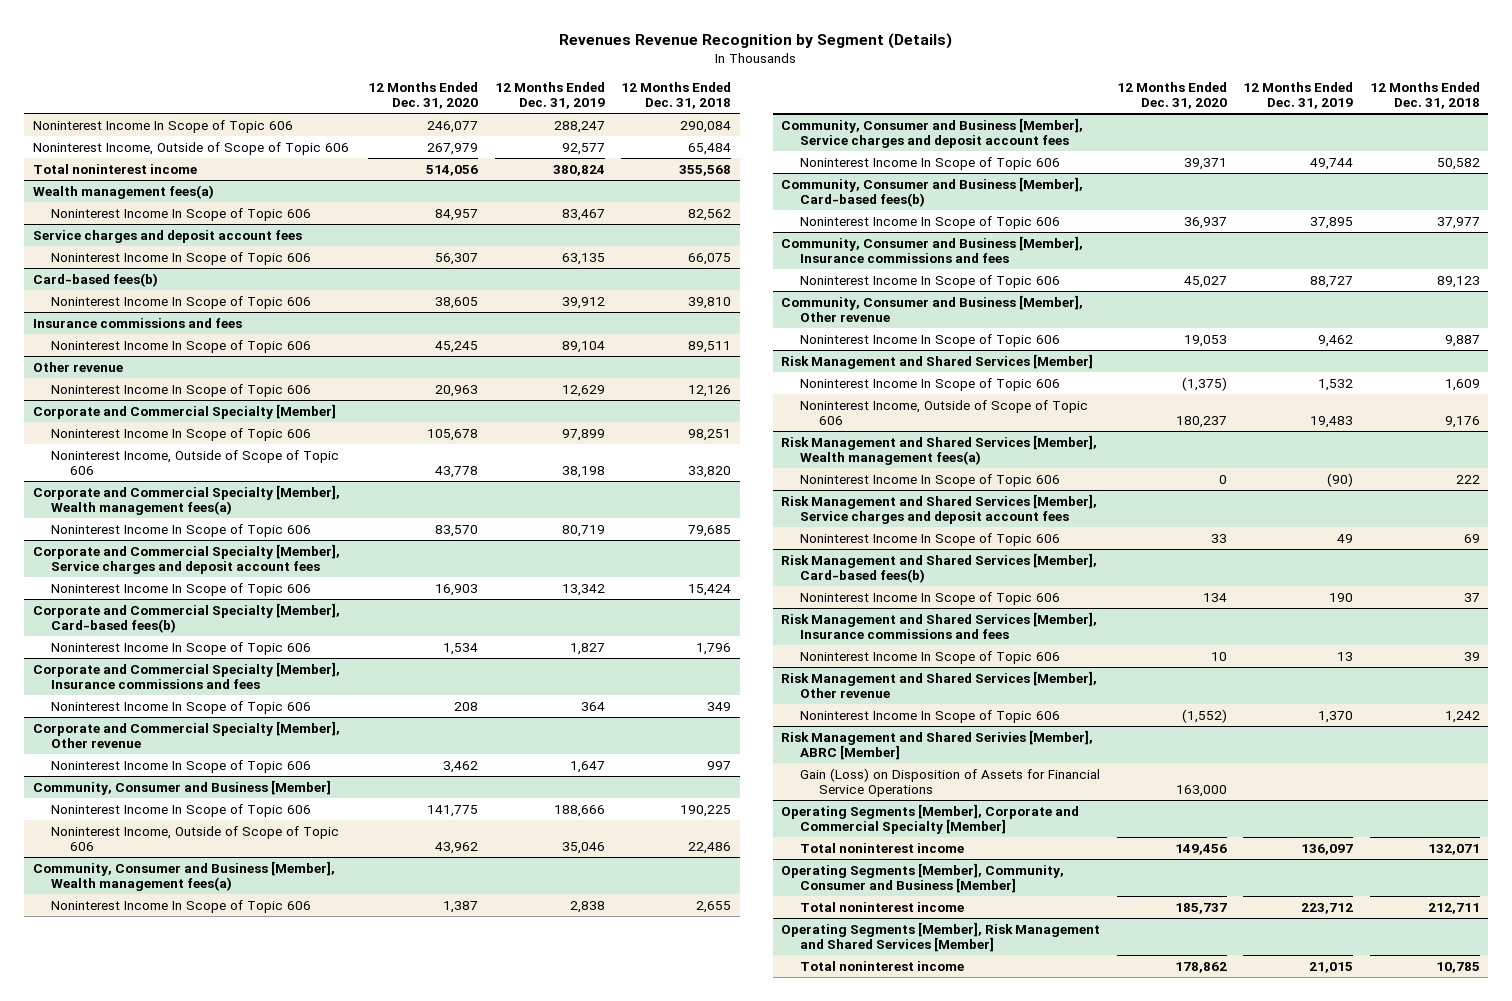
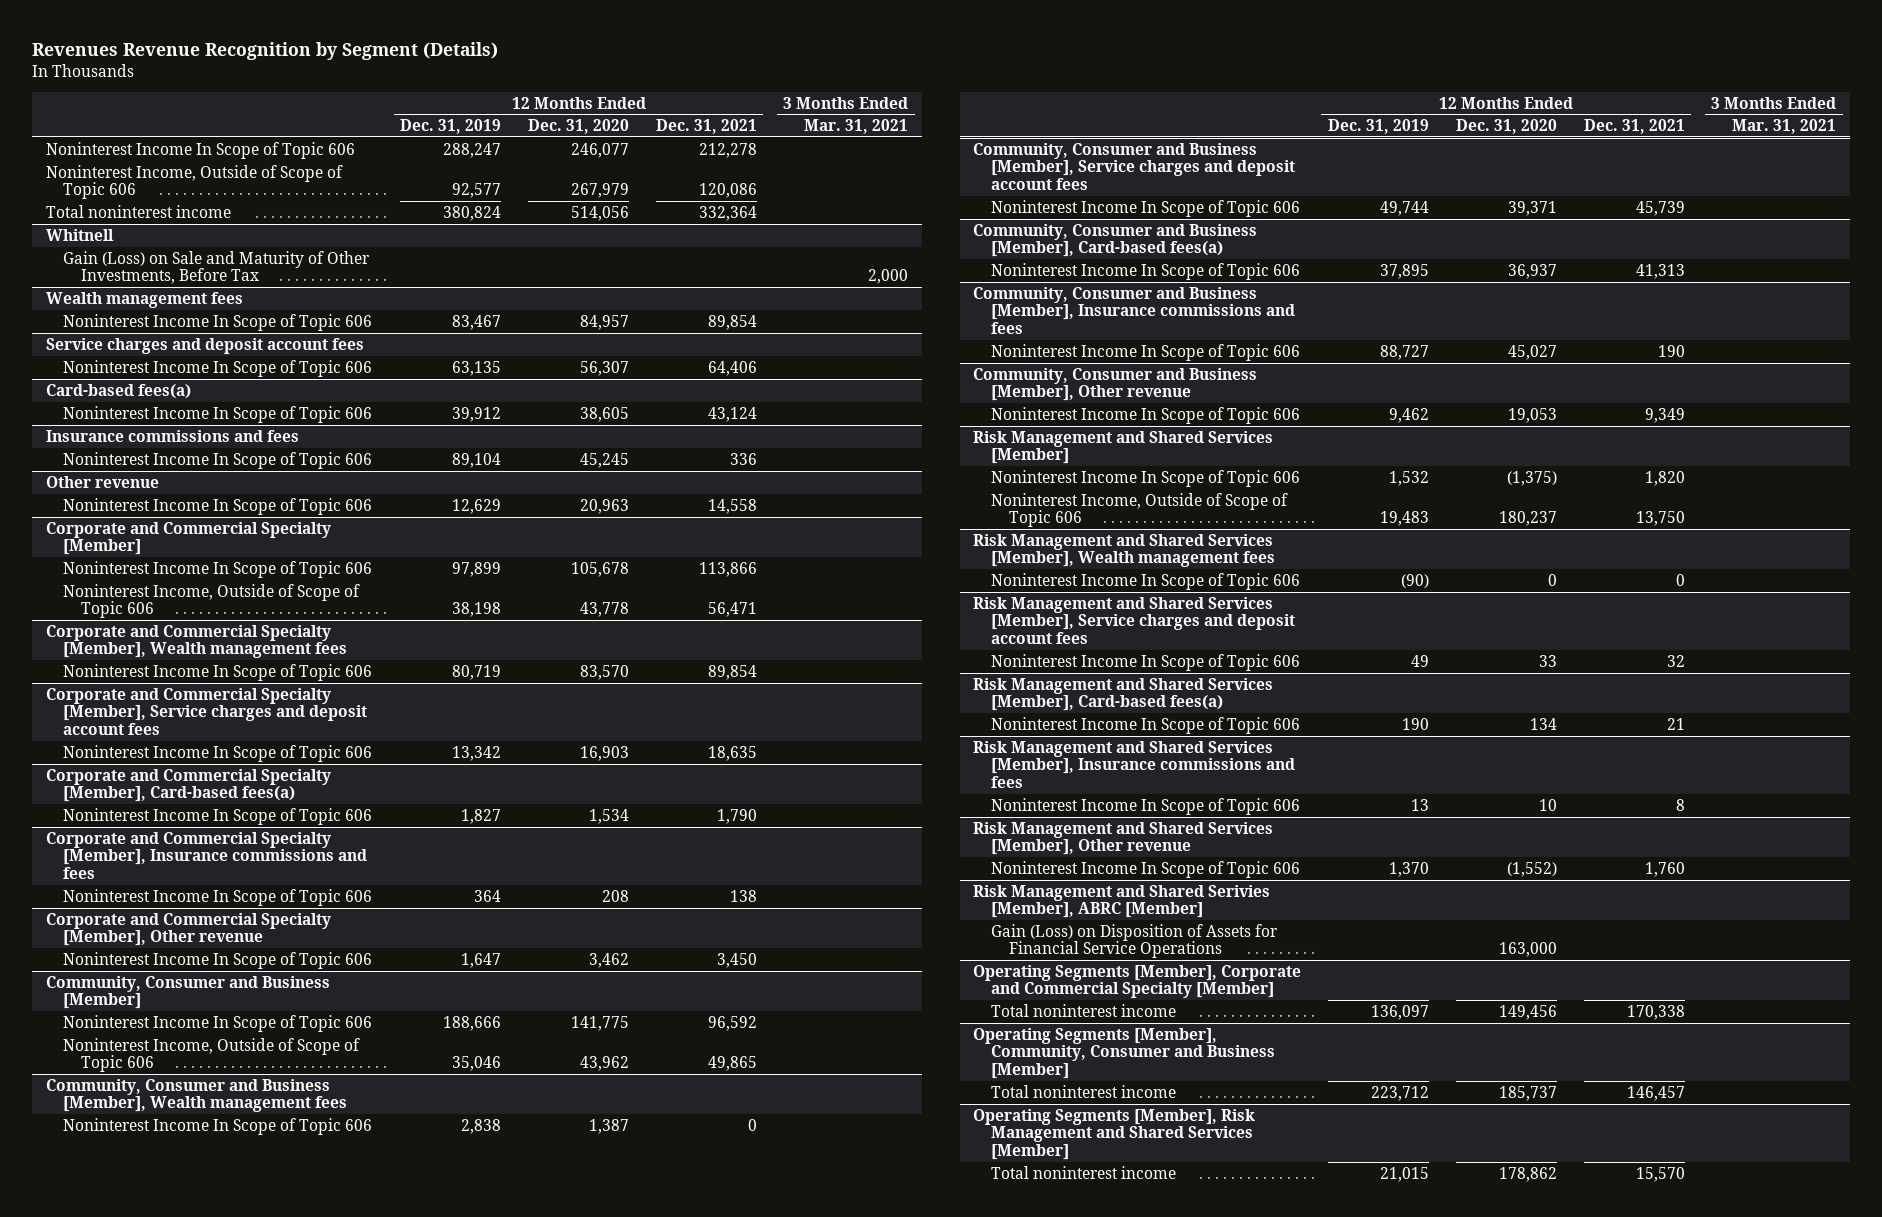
- | 12 Months Ended Dec. 31, 2020 | 12 Months Ended Dec. 31, 2019 | 12 Months Ended Dec. 31, 2018
+ | 12 Months Ended Dec. 31, 2019 | 12 Months Ended Dec. 31, 2020 | 12 Months Ended Dec. 31, 2021 | 3 Months Ended Mar. 31, 2021
- Wealth management fees(a)
+ Whitnell
+ Gain (Loss) on Sale and Maturity of Other Investments, Before Tax | | | | 2,000
+ Wealth management fees
- Card-based fees(b)
+ Card-based fees(a)
- Corporate and Commercial Specialty [Member], Wealth management fees(a)
+ Corporate and Commercial Specialty [Member], Wealth management fees
- Corporate and Commercial Specialty [Member], Card-based fees(b)
+ Corporate and Commercial Specialty [Member], Card-based fees(a)
- Community, Consumer and Business [Member], Wealth management fees(a)
+ Community, Consumer and Business [Member], Wealth management fees
- Community, Consumer and Business [Member], Card-based fees(b)
+ Community, Consumer and Business [Member], Card-based fees(a)
- Risk Management and Shared Services [Member], Wealth management fees(a)
+ Risk Management and Shared Services [Member], Wealth management fees
- Risk Management and Shared Services [Member], Card-based fees(b)
+ Risk Management and Shared Services [Member], Card-based fees(a)

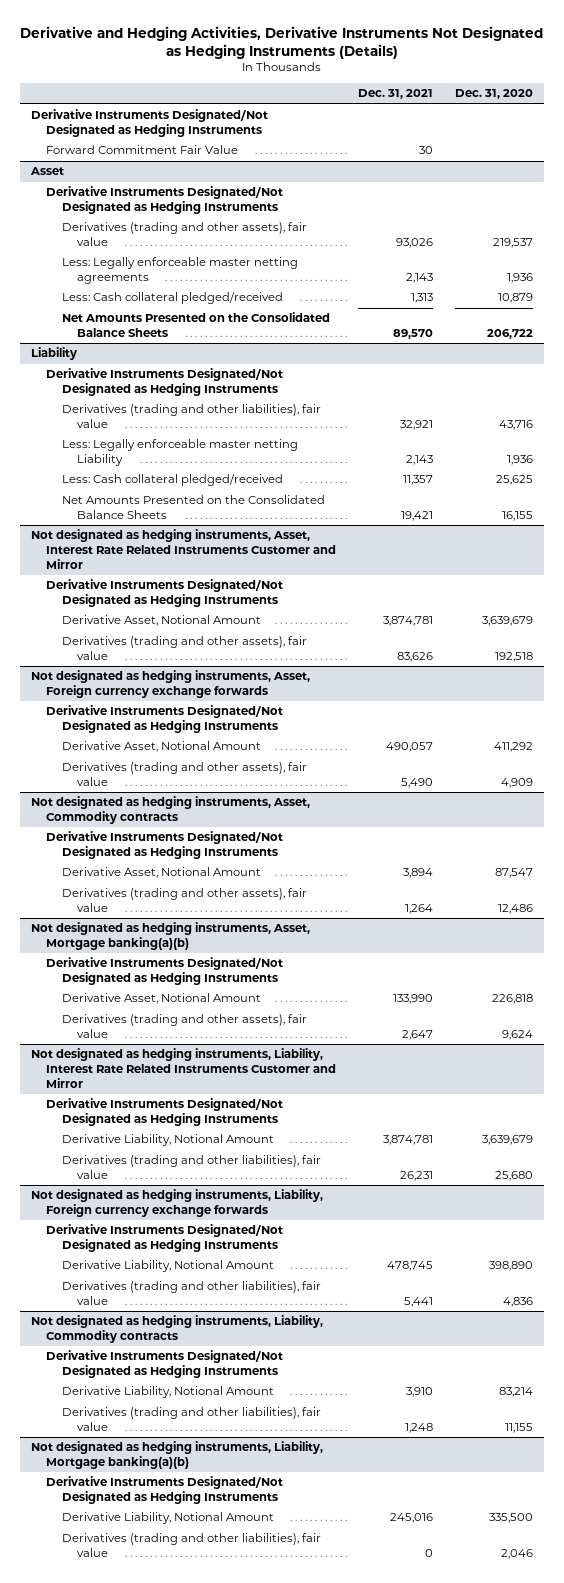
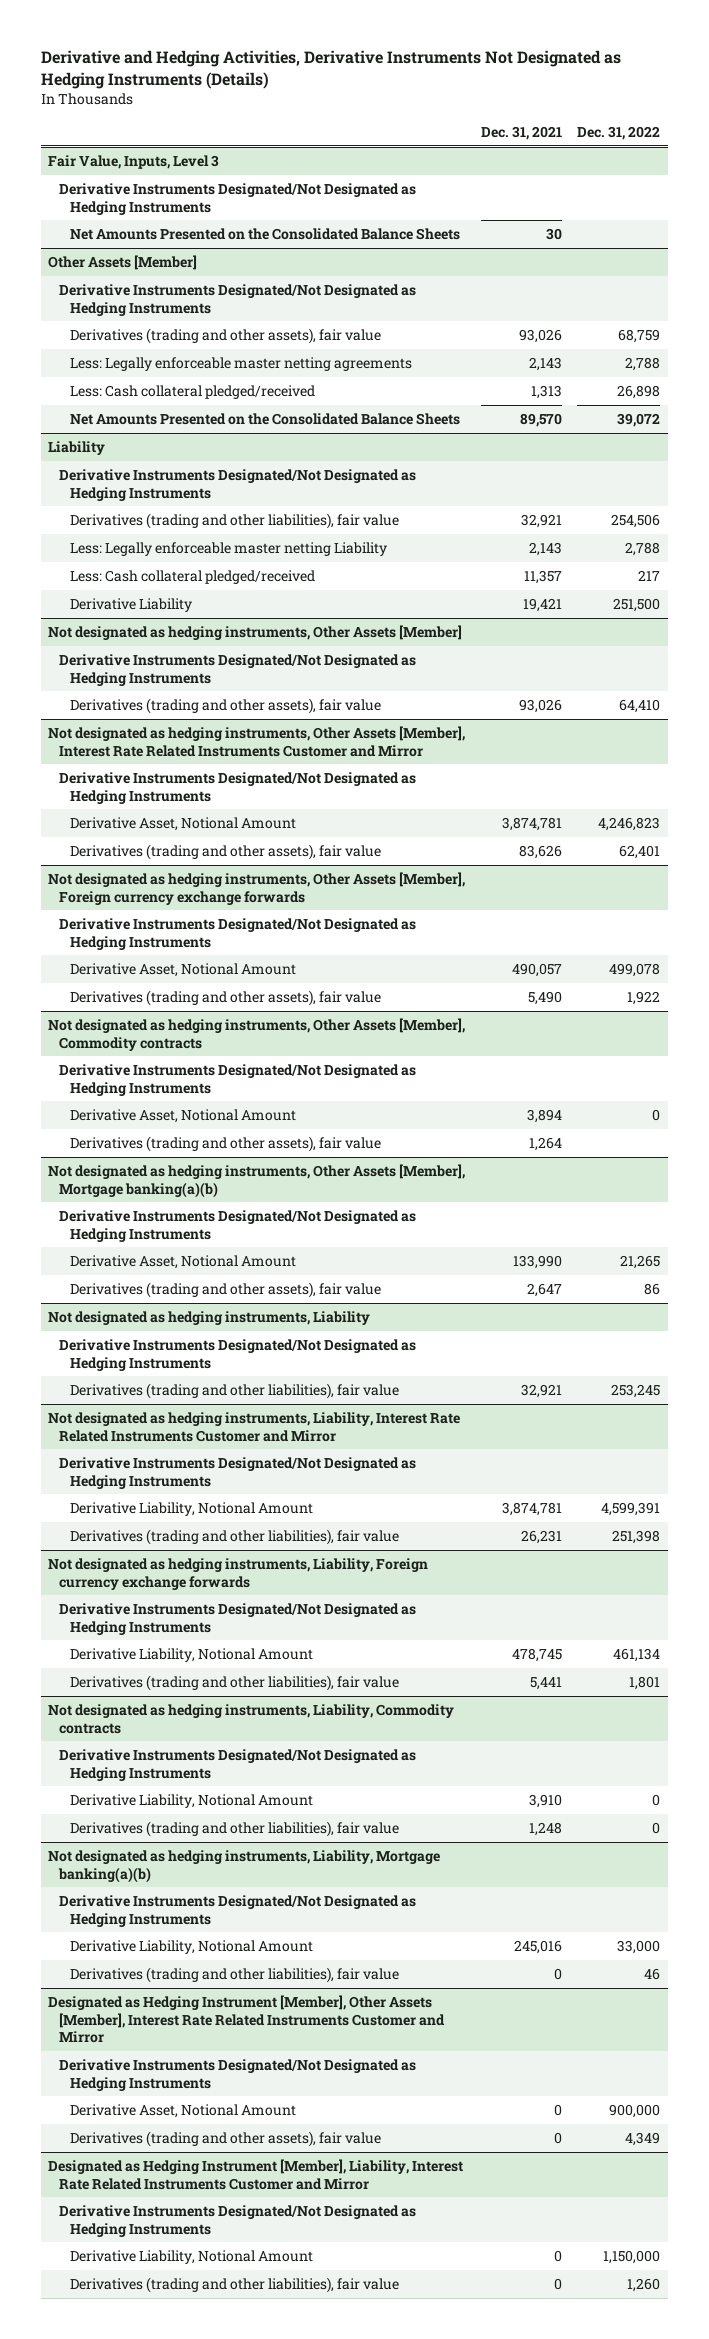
- | Dec. 31, 2021 | Dec. 31, 2020
+ | Dec. 31, 2021 | Dec. 31, 2022
+ Fair Value, Inputs, Level 3
- Forward Commitment Fair Value | 30 |
- Asset
+ Net Amounts Presented on the Consolidated Balance Sheets | 30 |
+ Other Assets [Member]
@ Liability
- Net Amounts Presented on the Consolidated Balance Sheets | 19,421 | 16,155
- Not designated as hedging instruments, Asset, Interest Rate Related Instruments Customer and Mirror
@ Liability
+ Derivative Liability | 19,421 | 251,500
+ Not designated as hedging instruments, Other Assets [Member]
+ Derivatives (trading and other assets), fair value | 93,026 | 64,410
+ Not designated as hedging instruments, Other Assets [Member], Interest Rate Related Instruments Customer and Mirror
+ Derivative Instruments Designated/Not Designated as Hedging Instruments
- Not designated as hedging instruments, Asset, Foreign currency exchange forwards
+ Not designated as hedging instruments, Other Assets [Member], Foreign currency exchange forwards
- Not designated as hedging instruments, Asset, Commodity contracts
+ Not designated as hedging instruments, Other Assets [Member], Commodity contracts
- Not designated as hedging instruments, Asset, Mortgage banking(a)(b)
+ Not designated as hedging instruments, Other Assets [Member], Mortgage banking(a)(b)
+ Not designated as hedging instruments, Liability
+ Derivative Instruments Designated/Not Designated as Hedging Instruments
+ Derivatives (trading and other liabilities), fair value | 32,921 | 253,245
+ Designated as Hedging Instrument [Member], Other Assets [Member], Interest Rate Related Instruments Customer and Mirror
+ Derivative Instruments Designated/Not Designated as Hedging Instruments
+ Derivative Asset, Notional Amount | 0 | 900,000
+ Derivatives (trading and other assets), fair value | 0 | 4,349
+ Designated as Hedging Instrument [Member], Liability, Interest Rate Related Instruments Customer and Mirror
+ Derivative Instruments Designated/Not Designated as Hedging Instruments
+ Derivative Liability, Notional Amount | 0 | 1,150,000
+ Derivatives (trading and other liabilities), fair value | 0 | 1,260

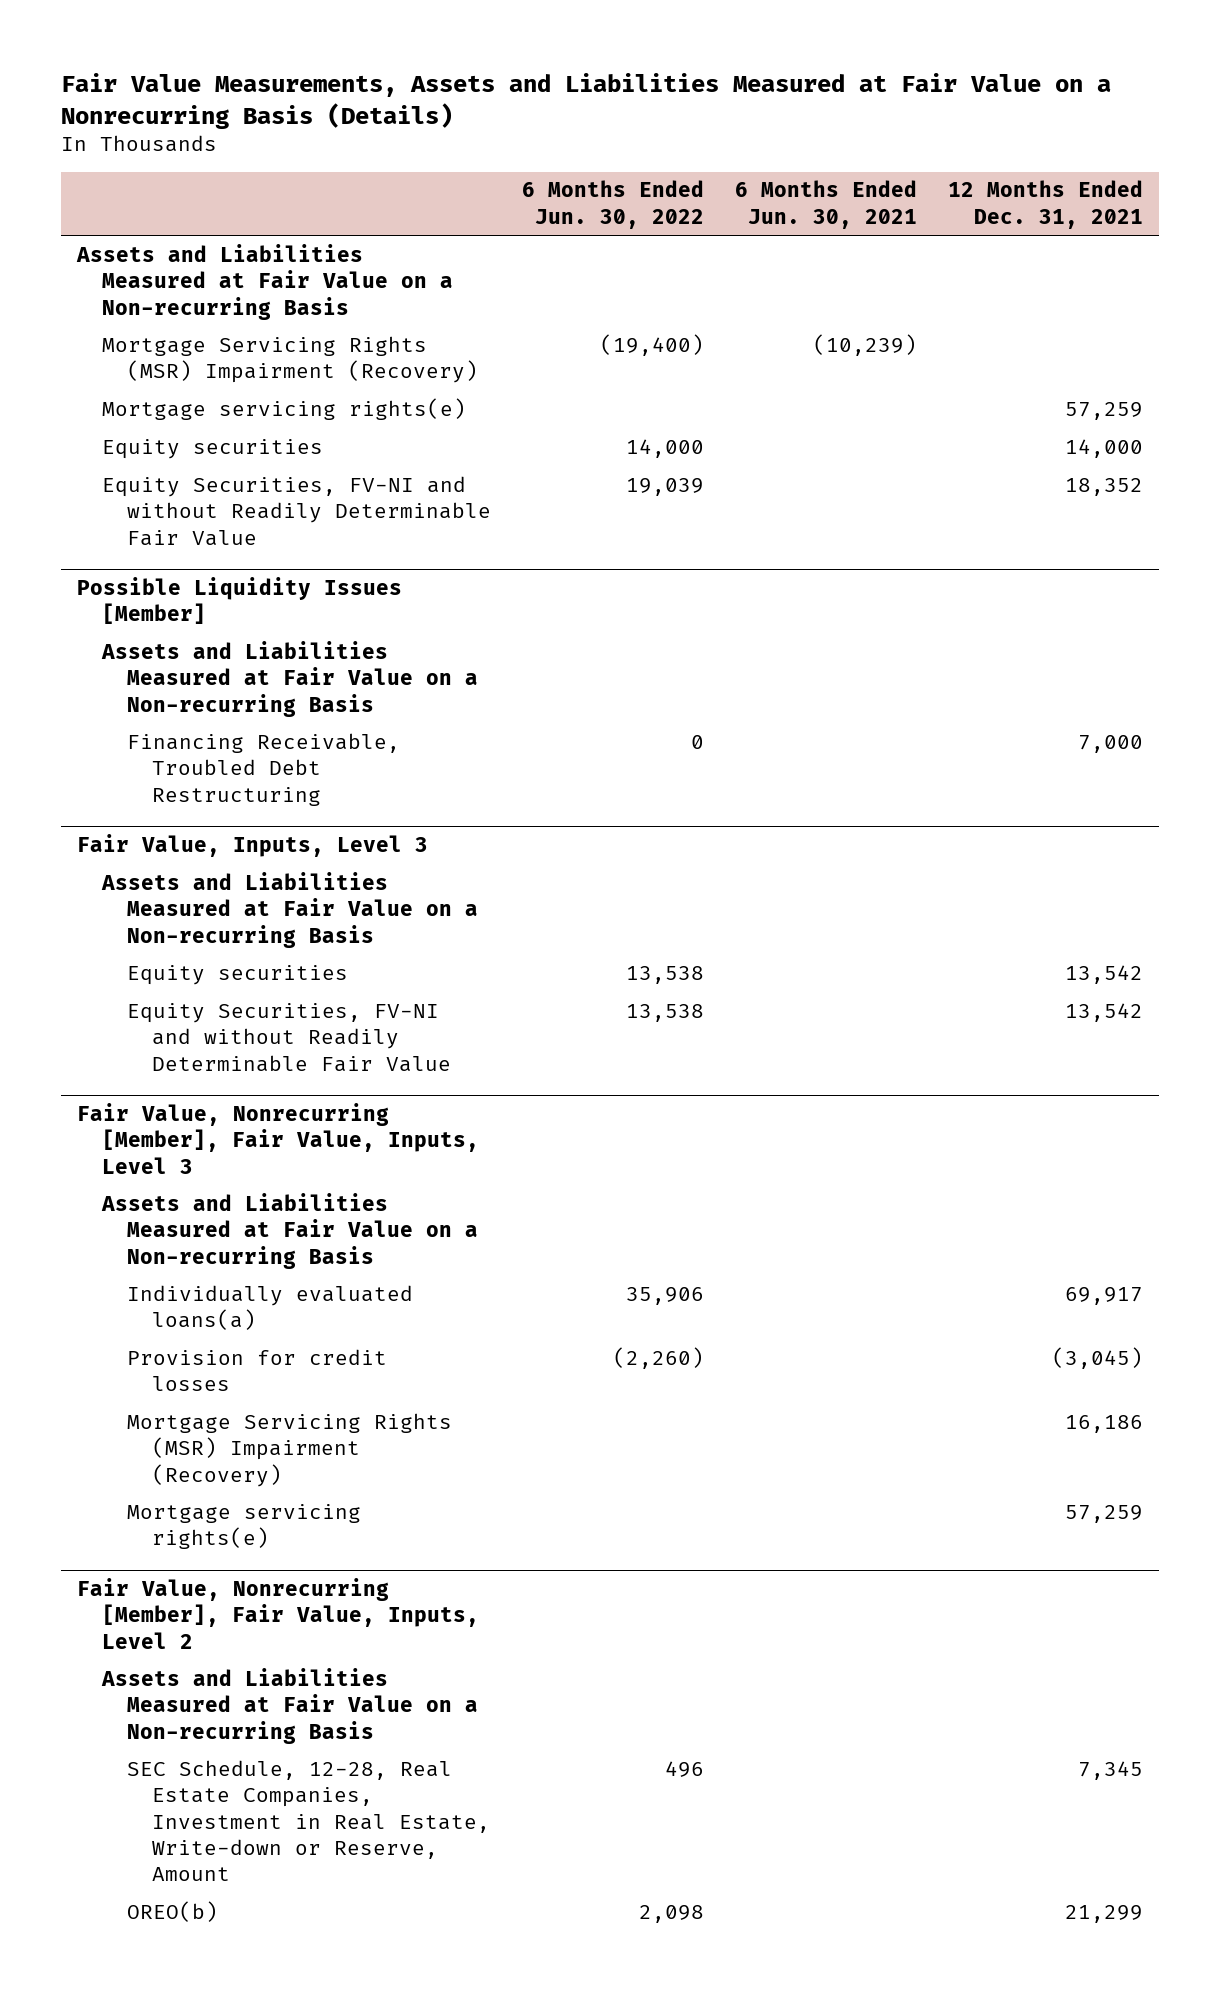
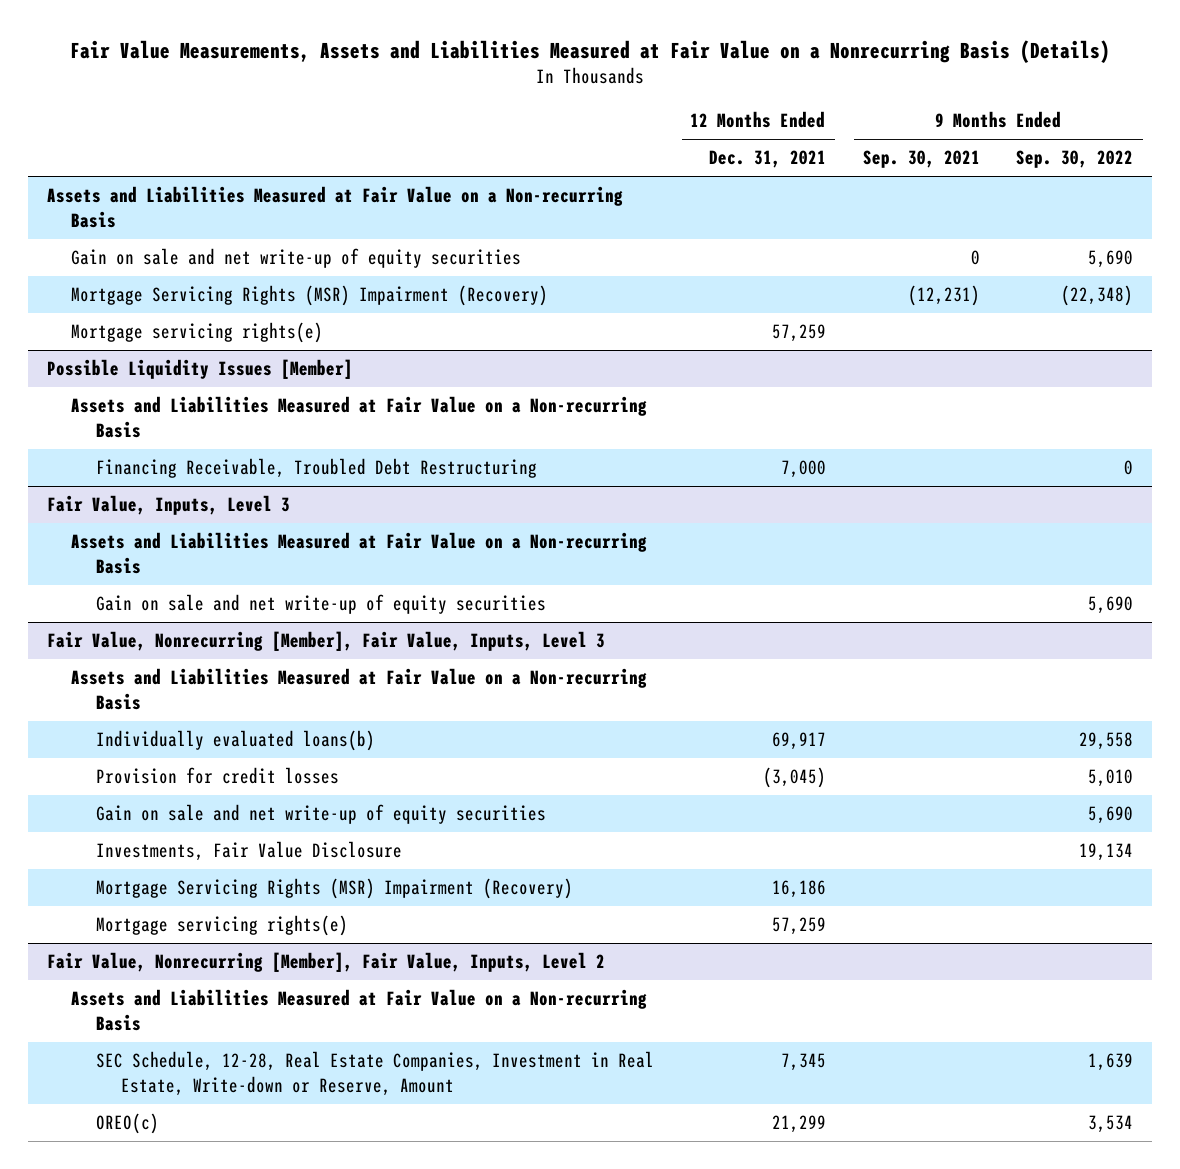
- | 6 Months Ended Jun. 30, 2022 | 6 Months Ended Jun. 30, 2021 | 12 Months Ended Dec. 31, 2021
+ | 12 Months Ended Dec. 31, 2021 | 9 Months Ended Sep. 30, 2021 | 9 Months Ended Sep. 30, 2022
+ Gain on sale and net write-up of equity securities | | 0 | 5,690
- Equity securities | 14,000 | | 14,000
- Equity Securities, FV-NI and without Readily Determinable Fair Value | 19,039 | | 18,352
@ Fair Value, Inputs, Level 3
- Equity securities | 13,538 | | 13,542
- Equity Securities, FV-NI and without Readily Determinable Fair Value | 13,538 | | 13,542
+ Gain on sale and net write-up of equity securities | | | 5,690
@ Fair Value, Nonrecurring [Member], Fair Value, Inputs, Level 3
- Individually evaluated loans(a) | 35,906 | | 69,917
+ Individually evaluated loans(b) | 69,917 | | 29,558
+ Gain on sale and net write-up of equity securities | | | 5,690
+ Investments, Fair Value Disclosure | | | 19,134
@ Fair Value, Nonrecurring [Member], Fair Value, Inputs, Level 2
- OREO(b) | 2,098 | | 21,299
+ OREO(c) | 21,299 | | 3,534

